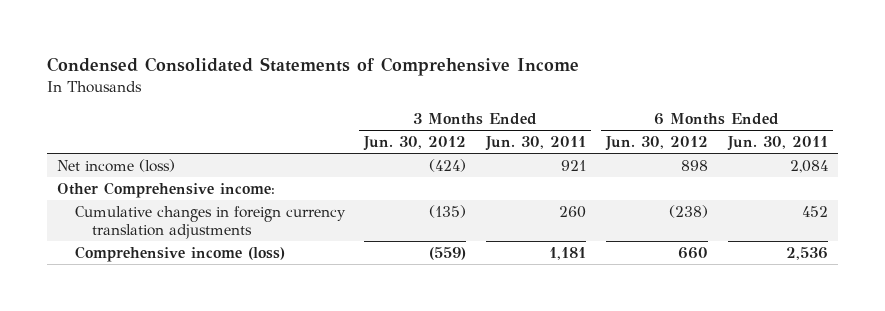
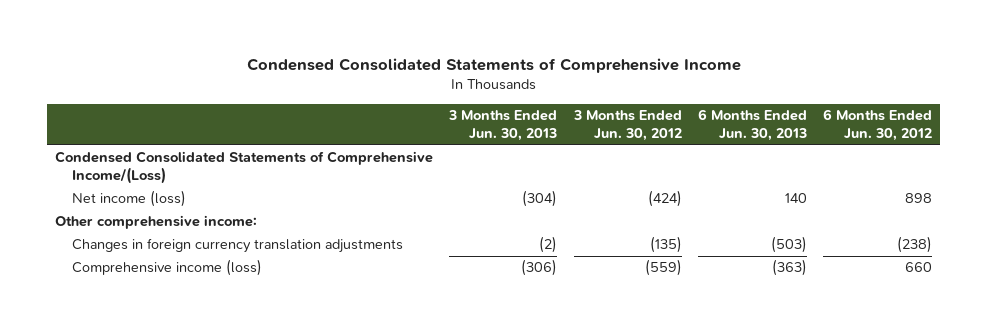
- | 3 Months Ended Jun. 30, 2012 | 3 Months Ended Jun. 30, 2011 | 6 Months Ended Jun. 30, 2012 | 6 Months Ended Jun. 30, 2011
+ | 3 Months Ended Jun. 30, 2013 | 3 Months Ended Jun. 30, 2012 | 6 Months Ended Jun. 30, 2013 | 6 Months Ended Jun. 30, 2012
+ Condensed Consolidated Statements of Comprehensive Income/(Loss)
- Other Comprehensive income:
- Cumulative changes in foreign currency translation adjustments | (135) | 260 | (238) | 452
+ Other comprehensive income:
+ Changes in foreign currency translation adjustments | (2) | (135) | (503) | (238)

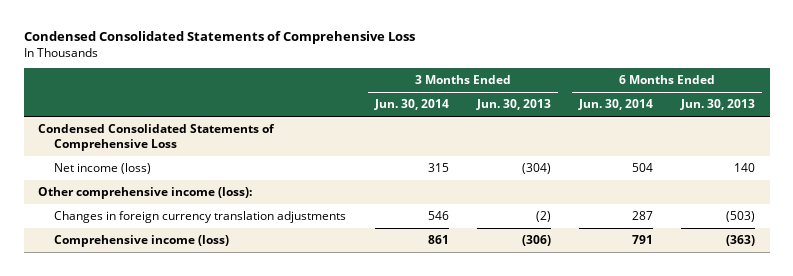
- Condensed Consolidated Statements of Comprehensive Income
+ Condensed Consolidated Statements of Comprehensive Loss
- | 3 Months Ended Jun. 30, 2013 | 3 Months Ended Jun. 30, 2012 | 6 Months Ended Jun. 30, 2013 | 6 Months Ended Jun. 30, 2012
+ | 3 Months Ended Jun. 30, 2014 | 3 Months Ended Jun. 30, 2013 | 6 Months Ended Jun. 30, 2014 | 6 Months Ended Jun. 30, 2013
- Condensed Consolidated Statements of Comprehensive Income/(Loss)
+ Condensed Consolidated Statements of Comprehensive Loss
- Other comprehensive income:
+ Other comprehensive income (loss):

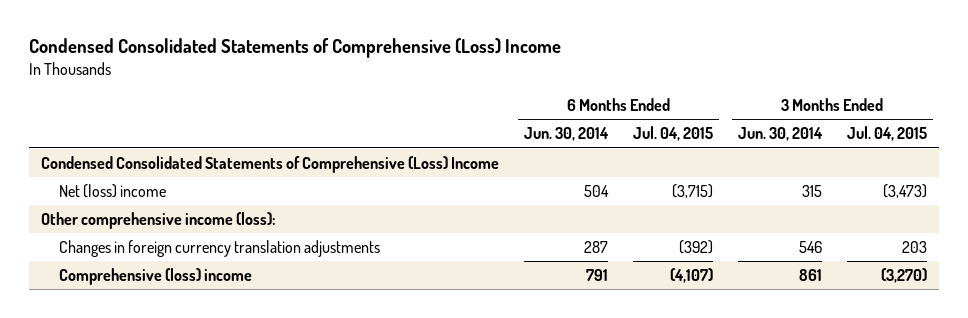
- Condensed Consolidated Statements of Comprehensive Loss
+ Condensed Consolidated Statements of Comprehensive (Loss) Income
- | 3 Months Ended Jun. 30, 2014 | 3 Months Ended Jun. 30, 2013 | 6 Months Ended Jun. 30, 2014 | 6 Months Ended Jun. 30, 2013
+ | 6 Months Ended Jun. 30, 2014 | 6 Months Ended Jul. 04, 2015 | 3 Months Ended Jun. 30, 2014 | 3 Months Ended Jul. 04, 2015
- Condensed Consolidated Statements of Comprehensive Loss
- Net income (loss) | 315 | (304) | 504 | 140
+ Condensed Consolidated Statements of Comprehensive (Loss) Income
+ Net (loss) income | 504 | (3,715) | 315 | (3,473)
- Comprehensive income (loss) | 861 | (306) | 791 | (363)
+ Comprehensive (loss) income | 791 | (4,107) | 861 | (3,270)

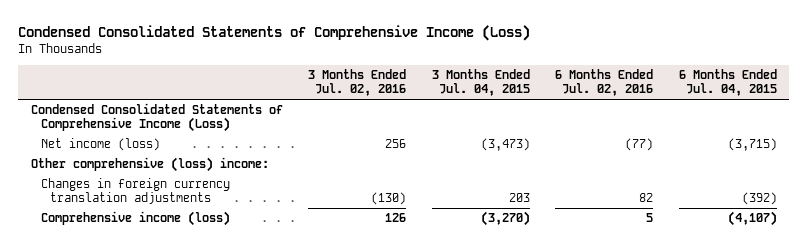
- Condensed Consolidated Statements of Comprehensive (Loss) Income
+ Condensed Consolidated Statements of Comprehensive Income (Loss)
- | 6 Months Ended Jun. 30, 2014 | 6 Months Ended Jul. 04, 2015 | 3 Months Ended Jun. 30, 2014 | 3 Months Ended Jul. 04, 2015
+ | 3 Months Ended Jul. 02, 2016 | 3 Months Ended Jul. 04, 2015 | 6 Months Ended Jul. 02, 2016 | 6 Months Ended Jul. 04, 2015
- Condensed Consolidated Statements of Comprehensive (Loss) Income
- Net (loss) income | 504 | (3,715) | 315 | (3,473)
- Other comprehensive income (loss):
+ Condensed Consolidated Statements of Comprehensive Income (Loss)
+ Net income (loss) | 256 | (3,473) | (77) | (3,715)
+ Other comprehensive (loss) income:
- Comprehensive (loss) income | 791 | (4,107) | 861 | (3,270)
+ Comprehensive income (loss) | 126 | (3,270) | 5 | (4,107)

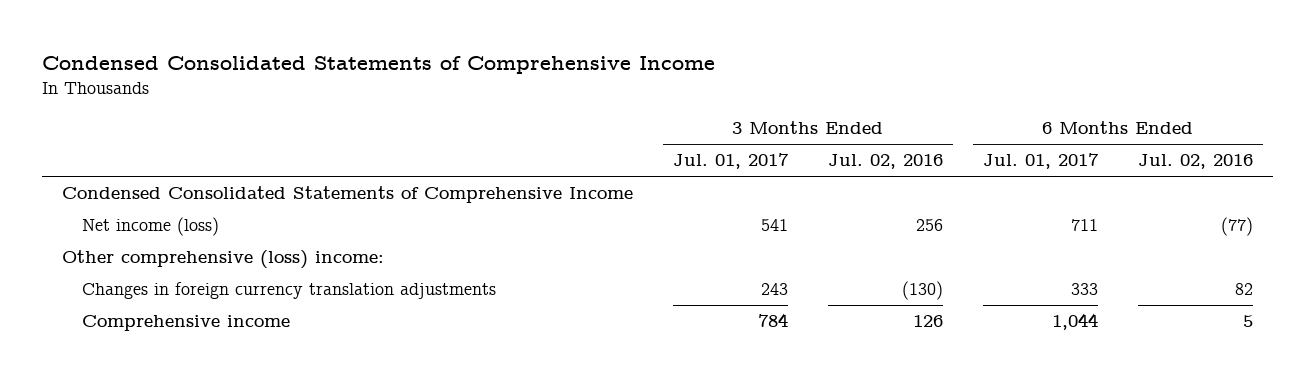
- Condensed Consolidated Statements of Comprehensive Income (Loss)
+ Condensed Consolidated Statements of Comprehensive Income
- | 3 Months Ended Jul. 02, 2016 | 3 Months Ended Jul. 04, 2015 | 6 Months Ended Jul. 02, 2016 | 6 Months Ended Jul. 04, 2015
+ | 3 Months Ended Jul. 01, 2017 | 3 Months Ended Jul. 02, 2016 | 6 Months Ended Jul. 01, 2017 | 6 Months Ended Jul. 02, 2016
- Condensed Consolidated Statements of Comprehensive Income (Loss)
+ Condensed Consolidated Statements of Comprehensive Income
- Comprehensive income (loss) | 126 | (3,270) | 5 | (4,107)
+ Comprehensive income | 784 | 126 | 1,044 | 5

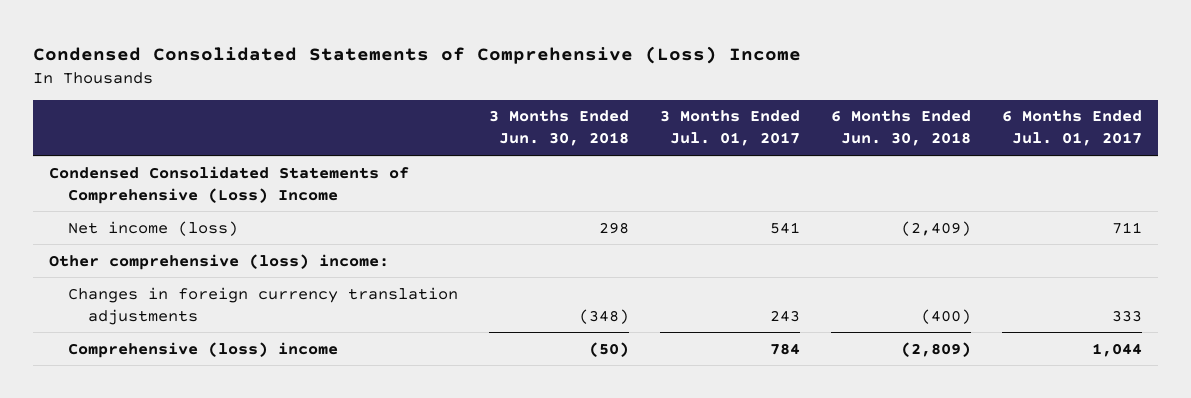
- Condensed Consolidated Statements of Comprehensive Income
+ Condensed Consolidated Statements of Comprehensive (Loss) Income
- | 3 Months Ended Jul. 01, 2017 | 3 Months Ended Jul. 02, 2016 | 6 Months Ended Jul. 01, 2017 | 6 Months Ended Jul. 02, 2016
+ | 3 Months Ended Jun. 30, 2018 | 3 Months Ended Jul. 01, 2017 | 6 Months Ended Jun. 30, 2018 | 6 Months Ended Jul. 01, 2017
- Condensed Consolidated Statements of Comprehensive Income
+ Condensed Consolidated Statements of Comprehensive (Loss) Income
- Comprehensive income | 784 | 126 | 1,044 | 5
+ Comprehensive (loss) income | (50) | 784 | (2,809) | 1,044

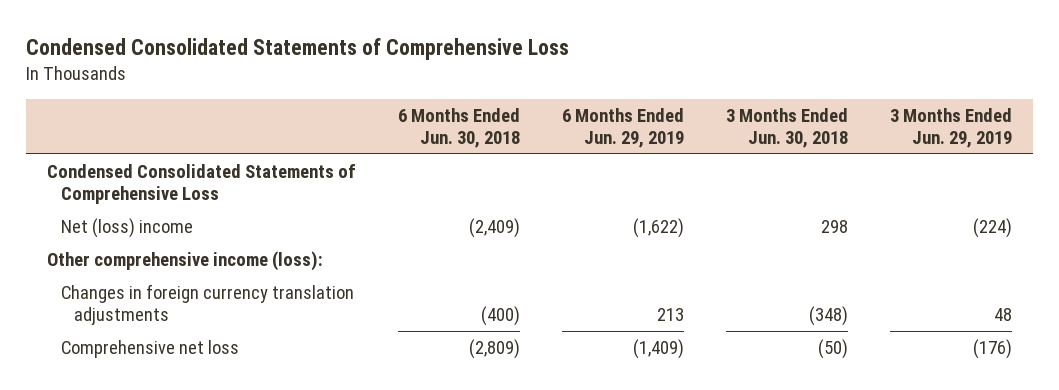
- Condensed Consolidated Statements of Comprehensive (Loss) Income
+ Condensed Consolidated Statements of Comprehensive Loss
- | 3 Months Ended Jun. 30, 2018 | 3 Months Ended Jul. 01, 2017 | 6 Months Ended Jun. 30, 2018 | 6 Months Ended Jul. 01, 2017
+ | 6 Months Ended Jun. 30, 2018 | 6 Months Ended Jun. 29, 2019 | 3 Months Ended Jun. 30, 2018 | 3 Months Ended Jun. 29, 2019
- Condensed Consolidated Statements of Comprehensive (Loss) Income
- Net income (loss) | 298 | 541 | (2,409) | 711
- Other comprehensive (loss) income:
+ Condensed Consolidated Statements of Comprehensive Loss
+ Net (loss) income | (2,409) | (1,622) | 298 | (224)
+ Other comprehensive income (loss):
- Comprehensive (loss) income | (50) | 784 | (2,809) | 1,044
+ Comprehensive net loss | (2,809) | (1,409) | (50) | (176)

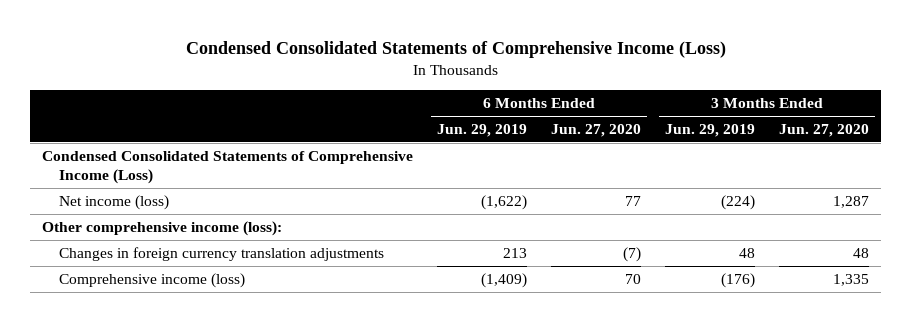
- Condensed Consolidated Statements of Comprehensive Loss
+ Condensed Consolidated Statements of Comprehensive Income (Loss)
- | 6 Months Ended Jun. 30, 2018 | 6 Months Ended Jun. 29, 2019 | 3 Months Ended Jun. 30, 2018 | 3 Months Ended Jun. 29, 2019
+ | 6 Months Ended Jun. 29, 2019 | 6 Months Ended Jun. 27, 2020 | 3 Months Ended Jun. 29, 2019 | 3 Months Ended Jun. 27, 2020
- Condensed Consolidated Statements of Comprehensive Loss
- Net (loss) income | (2,409) | (1,622) | 298 | (224)
+ Condensed Consolidated Statements of Comprehensive Income (Loss)
+ Net income (loss) | (1,622) | 77 | (224) | 1,287
- Comprehensive net loss | (2,809) | (1,409) | (50) | (176)
+ Comprehensive income (loss) | (1,409) | 70 | (176) | 1,335

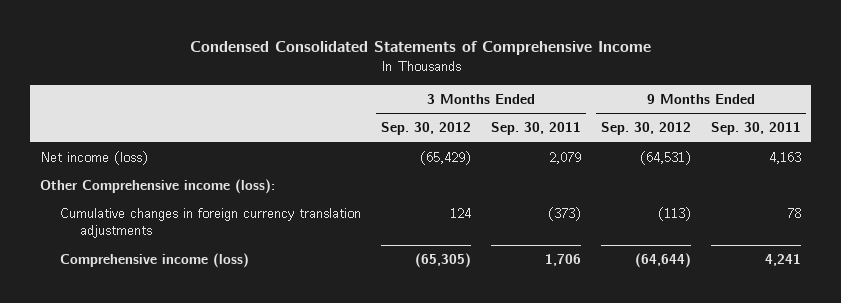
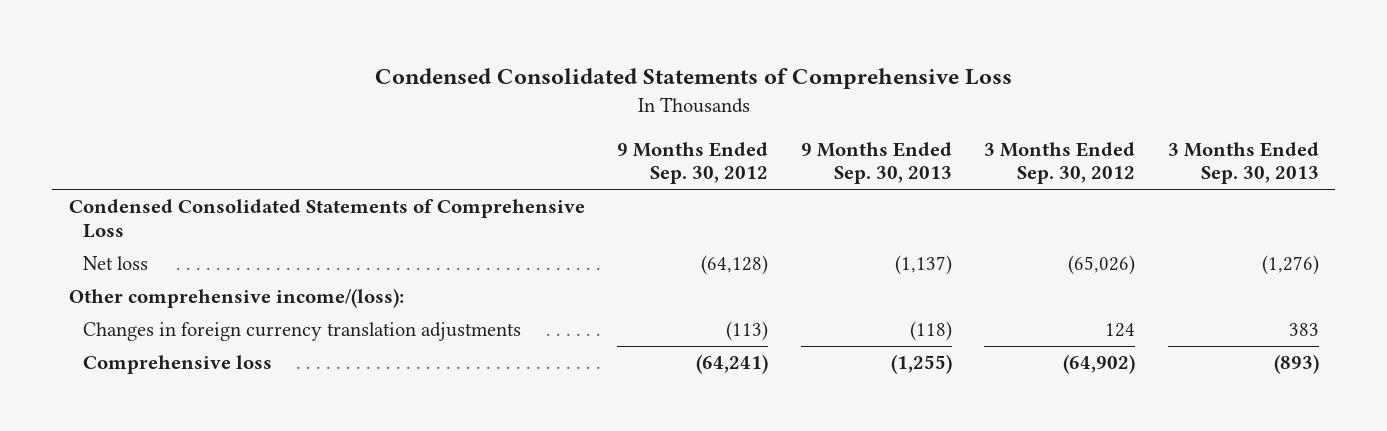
- Condensed Consolidated Statements of Comprehensive Income
+ Condensed Consolidated Statements of Comprehensive Loss
- | 3 Months Ended Sep. 30, 2012 | 3 Months Ended Sep. 30, 2011 | 9 Months Ended Sep. 30, 2012 | 9 Months Ended Sep. 30, 2011
+ | 9 Months Ended Sep. 30, 2012 | 9 Months Ended Sep. 30, 2013 | 3 Months Ended Sep. 30, 2012 | 3 Months Ended Sep. 30, 2013
- Net income (loss) | (65,429) | 2,079 | (64,531) | 4,163
- Other Comprehensive income (loss):
- Cumulative changes in foreign currency translation adjustments | 124 | (373) | (113) | 78
- Comprehensive income (loss) | (65,305) | 1,706 | (64,644) | 4,241
+ Condensed Consolidated Statements of Comprehensive Loss
+ Net loss | (64,128) | (1,137) | (65,026) | (1,276)
+ Other comprehensive income/(loss):
+ Changes in foreign currency translation adjustments | (113) | (118) | 124 | 383
+ Comprehensive loss | (64,241) | (1,255) | (64,902) | (893)

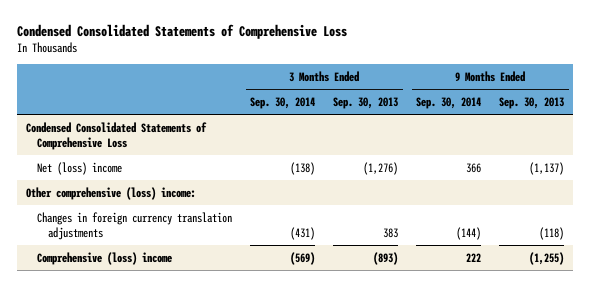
- | 9 Months Ended Sep. 30, 2012 | 9 Months Ended Sep. 30, 2013 | 3 Months Ended Sep. 30, 2012 | 3 Months Ended Sep. 30, 2013
+ | 3 Months Ended Sep. 30, 2014 | 3 Months Ended Sep. 30, 2013 | 9 Months Ended Sep. 30, 2014 | 9 Months Ended Sep. 30, 2013
- Net loss | (64,128) | (1,137) | (65,026) | (1,276)
- Other comprehensive income/(loss):
+ Net (loss) income | (138) | (1,276) | 366 | (1,137)
+ Other comprehensive (loss) income:
- Comprehensive loss | (64,241) | (1,255) | (64,902) | (893)
+ Comprehensive (loss) income | (569) | (893) | 222 | (1,255)

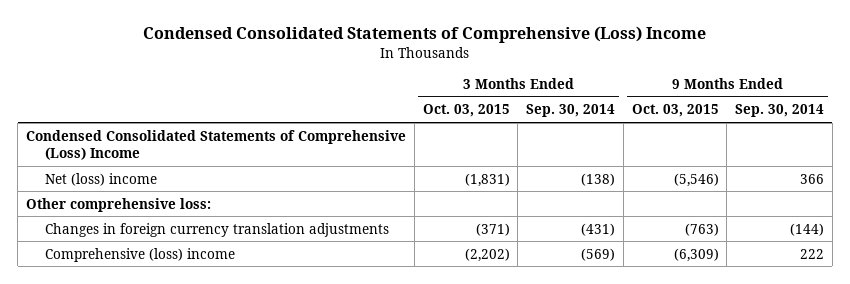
- Condensed Consolidated Statements of Comprehensive Loss
+ Condensed Consolidated Statements of Comprehensive (Loss) Income
- | 3 Months Ended Sep. 30, 2014 | 3 Months Ended Sep. 30, 2013 | 9 Months Ended Sep. 30, 2014 | 9 Months Ended Sep. 30, 2013
+ | 3 Months Ended Oct. 03, 2015 | 3 Months Ended Sep. 30, 2014 | 9 Months Ended Oct. 03, 2015 | 9 Months Ended Sep. 30, 2014
- Condensed Consolidated Statements of Comprehensive Loss
+ Condensed Consolidated Statements of Comprehensive (Loss) Income
- Other comprehensive (loss) income:
+ Other comprehensive loss:

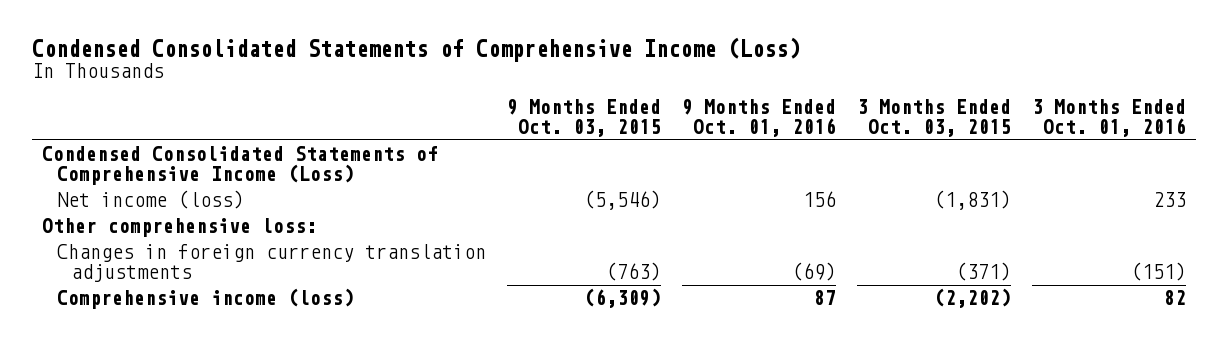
- Condensed Consolidated Statements of Comprehensive (Loss) Income
+ Condensed Consolidated Statements of Comprehensive Income (Loss)
- | 3 Months Ended Oct. 03, 2015 | 3 Months Ended Sep. 30, 2014 | 9 Months Ended Oct. 03, 2015 | 9 Months Ended Sep. 30, 2014
+ | 9 Months Ended Oct. 03, 2015 | 9 Months Ended Oct. 01, 2016 | 3 Months Ended Oct. 03, 2015 | 3 Months Ended Oct. 01, 2016
- Condensed Consolidated Statements of Comprehensive (Loss) Income
- Net (loss) income | (1,831) | (138) | (5,546) | 366
+ Condensed Consolidated Statements of Comprehensive Income (Loss)
+ Net income (loss) | (5,546) | 156 | (1,831) | 233
- Comprehensive (loss) income | (2,202) | (569) | (6,309) | 222
+ Comprehensive income (loss) | (6,309) | 87 | (2,202) | 82

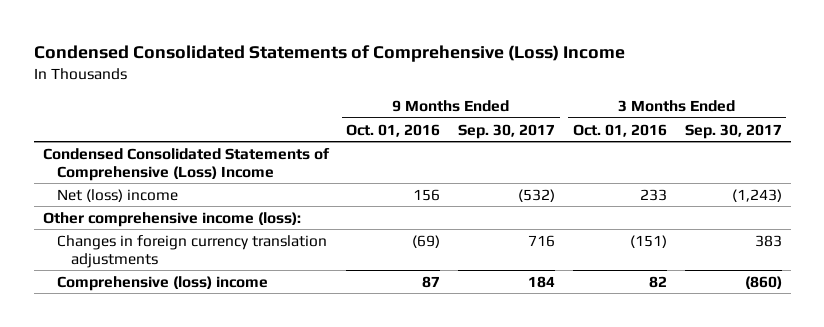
- Condensed Consolidated Statements of Comprehensive Income (Loss)
+ Condensed Consolidated Statements of Comprehensive (Loss) Income
- | 9 Months Ended Oct. 03, 2015 | 9 Months Ended Oct. 01, 2016 | 3 Months Ended Oct. 03, 2015 | 3 Months Ended Oct. 01, 2016
+ | 9 Months Ended Oct. 01, 2016 | 9 Months Ended Sep. 30, 2017 | 3 Months Ended Oct. 01, 2016 | 3 Months Ended Sep. 30, 2017
- Condensed Consolidated Statements of Comprehensive Income (Loss)
- Net income (loss) | (5,546) | 156 | (1,831) | 233
- Other comprehensive loss:
+ Condensed Consolidated Statements of Comprehensive (Loss) Income
+ Net (loss) income | 156 | (532) | 233 | (1,243)
+ Other comprehensive income (loss):
- Comprehensive income (loss) | (6,309) | 87 | (2,202) | 82
+ Comprehensive (loss) income | 87 | 184 | 82 | (860)

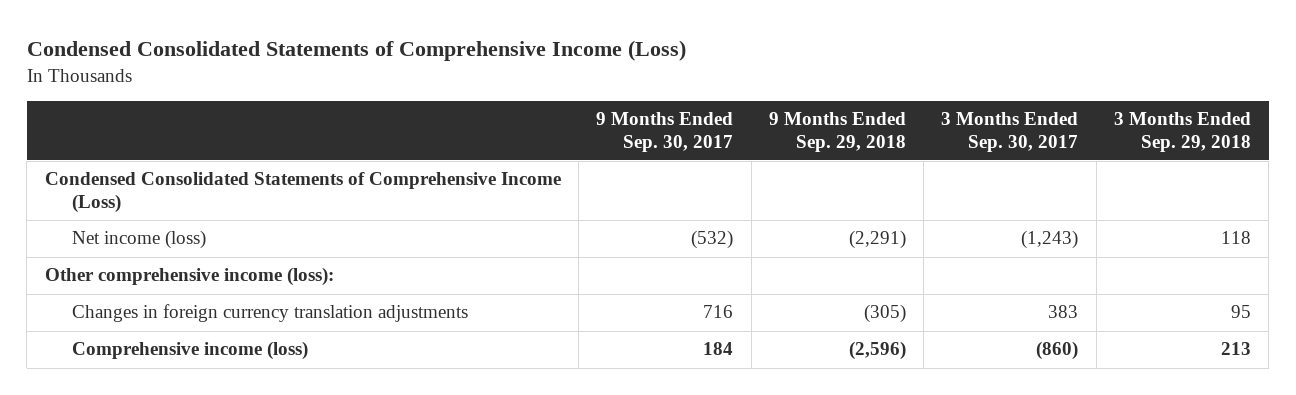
- Condensed Consolidated Statements of Comprehensive (Loss) Income
+ Condensed Consolidated Statements of Comprehensive Income (Loss)
- | 9 Months Ended Oct. 01, 2016 | 9 Months Ended Sep. 30, 2017 | 3 Months Ended Oct. 01, 2016 | 3 Months Ended Sep. 30, 2017
+ | 9 Months Ended Sep. 30, 2017 | 9 Months Ended Sep. 29, 2018 | 3 Months Ended Sep. 30, 2017 | 3 Months Ended Sep. 29, 2018
- Condensed Consolidated Statements of Comprehensive (Loss) Income
- Net (loss) income | 156 | (532) | 233 | (1,243)
+ Condensed Consolidated Statements of Comprehensive Income (Loss)
+ Net income (loss) | (532) | (2,291) | (1,243) | 118
- Comprehensive (loss) income | 87 | 184 | 82 | (860)
+ Comprehensive income (loss) | 184 | (2,596) | (860) | 213

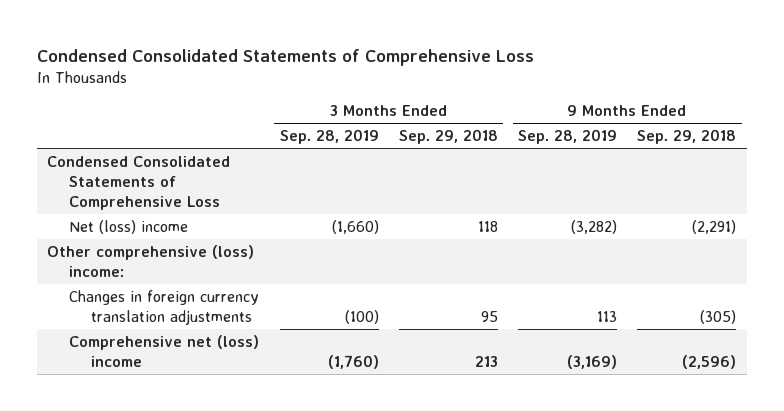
- Condensed Consolidated Statements of Comprehensive Income (Loss)
+ Condensed Consolidated Statements of Comprehensive Loss
- | 9 Months Ended Sep. 30, 2017 | 9 Months Ended Sep. 29, 2018 | 3 Months Ended Sep. 30, 2017 | 3 Months Ended Sep. 29, 2018
+ | 3 Months Ended Sep. 28, 2019 | 3 Months Ended Sep. 29, 2018 | 9 Months Ended Sep. 28, 2019 | 9 Months Ended Sep. 29, 2018
- Condensed Consolidated Statements of Comprehensive Income (Loss)
- Net income (loss) | (532) | (2,291) | (1,243) | 118
- Other comprehensive income (loss):
+ Condensed Consolidated Statements of Comprehensive Loss
+ Net (loss) income | (1,660) | 118 | (3,282) | (2,291)
+ Other comprehensive (loss) income:
- Comprehensive income (loss) | 184 | (2,596) | (860) | 213
+ Comprehensive net (loss) income | (1,760) | 213 | (3,169) | (2,596)

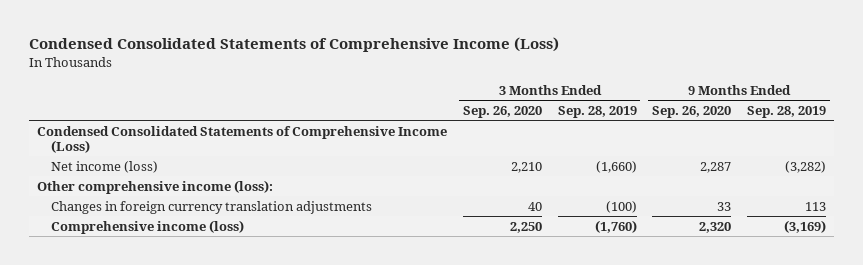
- Condensed Consolidated Statements of Comprehensive Loss
+ Condensed Consolidated Statements of Comprehensive Income (Loss)
- | 3 Months Ended Sep. 28, 2019 | 3 Months Ended Sep. 29, 2018 | 9 Months Ended Sep. 28, 2019 | 9 Months Ended Sep. 29, 2018
+ | 3 Months Ended Sep. 26, 2020 | 3 Months Ended Sep. 28, 2019 | 9 Months Ended Sep. 26, 2020 | 9 Months Ended Sep. 28, 2019
- Condensed Consolidated Statements of Comprehensive Loss
- Net (loss) income | (1,660) | 118 | (3,282) | (2,291)
- Other comprehensive (loss) income:
+ Condensed Consolidated Statements of Comprehensive Income (Loss)
+ Net income (loss) | 2,210 | (1,660) | 2,287 | (3,282)
+ Other comprehensive income (loss):
- Comprehensive net (loss) income | (1,760) | 213 | (3,169) | (2,596)
+ Comprehensive income (loss) | 2,250 | (1,760) | 2,320 | (3,169)

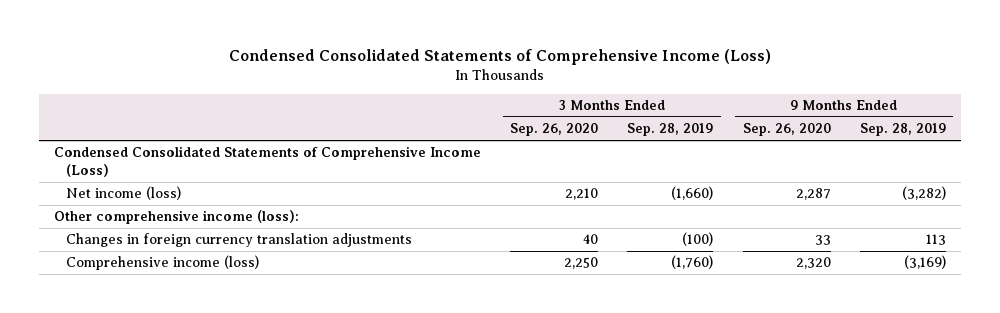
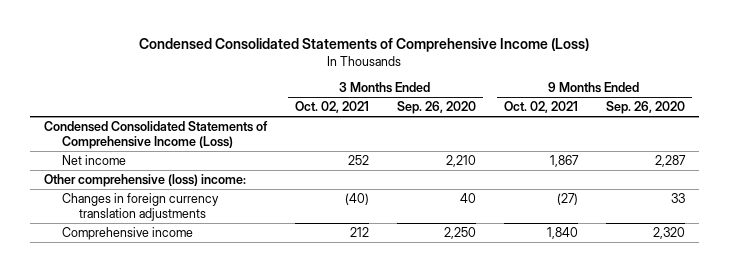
- | 3 Months Ended Sep. 26, 2020 | 3 Months Ended Sep. 28, 2019 | 9 Months Ended Sep. 26, 2020 | 9 Months Ended Sep. 28, 2019
+ | 3 Months Ended Oct. 02, 2021 | 3 Months Ended Sep. 26, 2020 | 9 Months Ended Oct. 02, 2021 | 9 Months Ended Sep. 26, 2020
- Net income (loss) | 2,210 | (1,660) | 2,287 | (3,282)
- Other comprehensive income (loss):
+ Net income | 252 | 2,210 | 1,867 | 2,287
+ Other comprehensive (loss) income:
- Comprehensive income (loss) | 2,250 | (1,760) | 2,320 | (3,169)
+ Comprehensive income | 212 | 2,250 | 1,840 | 2,320

